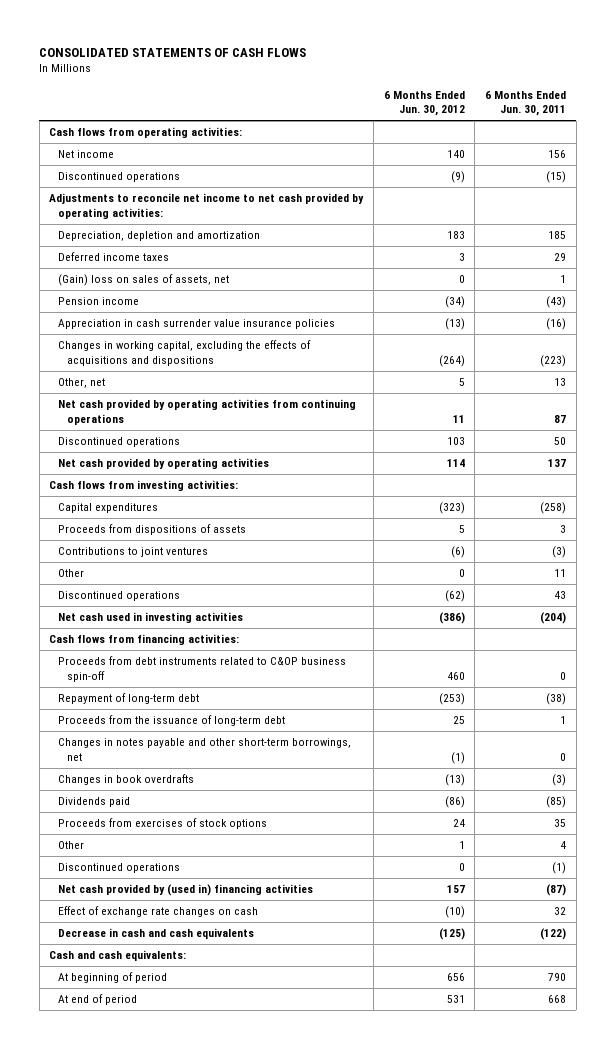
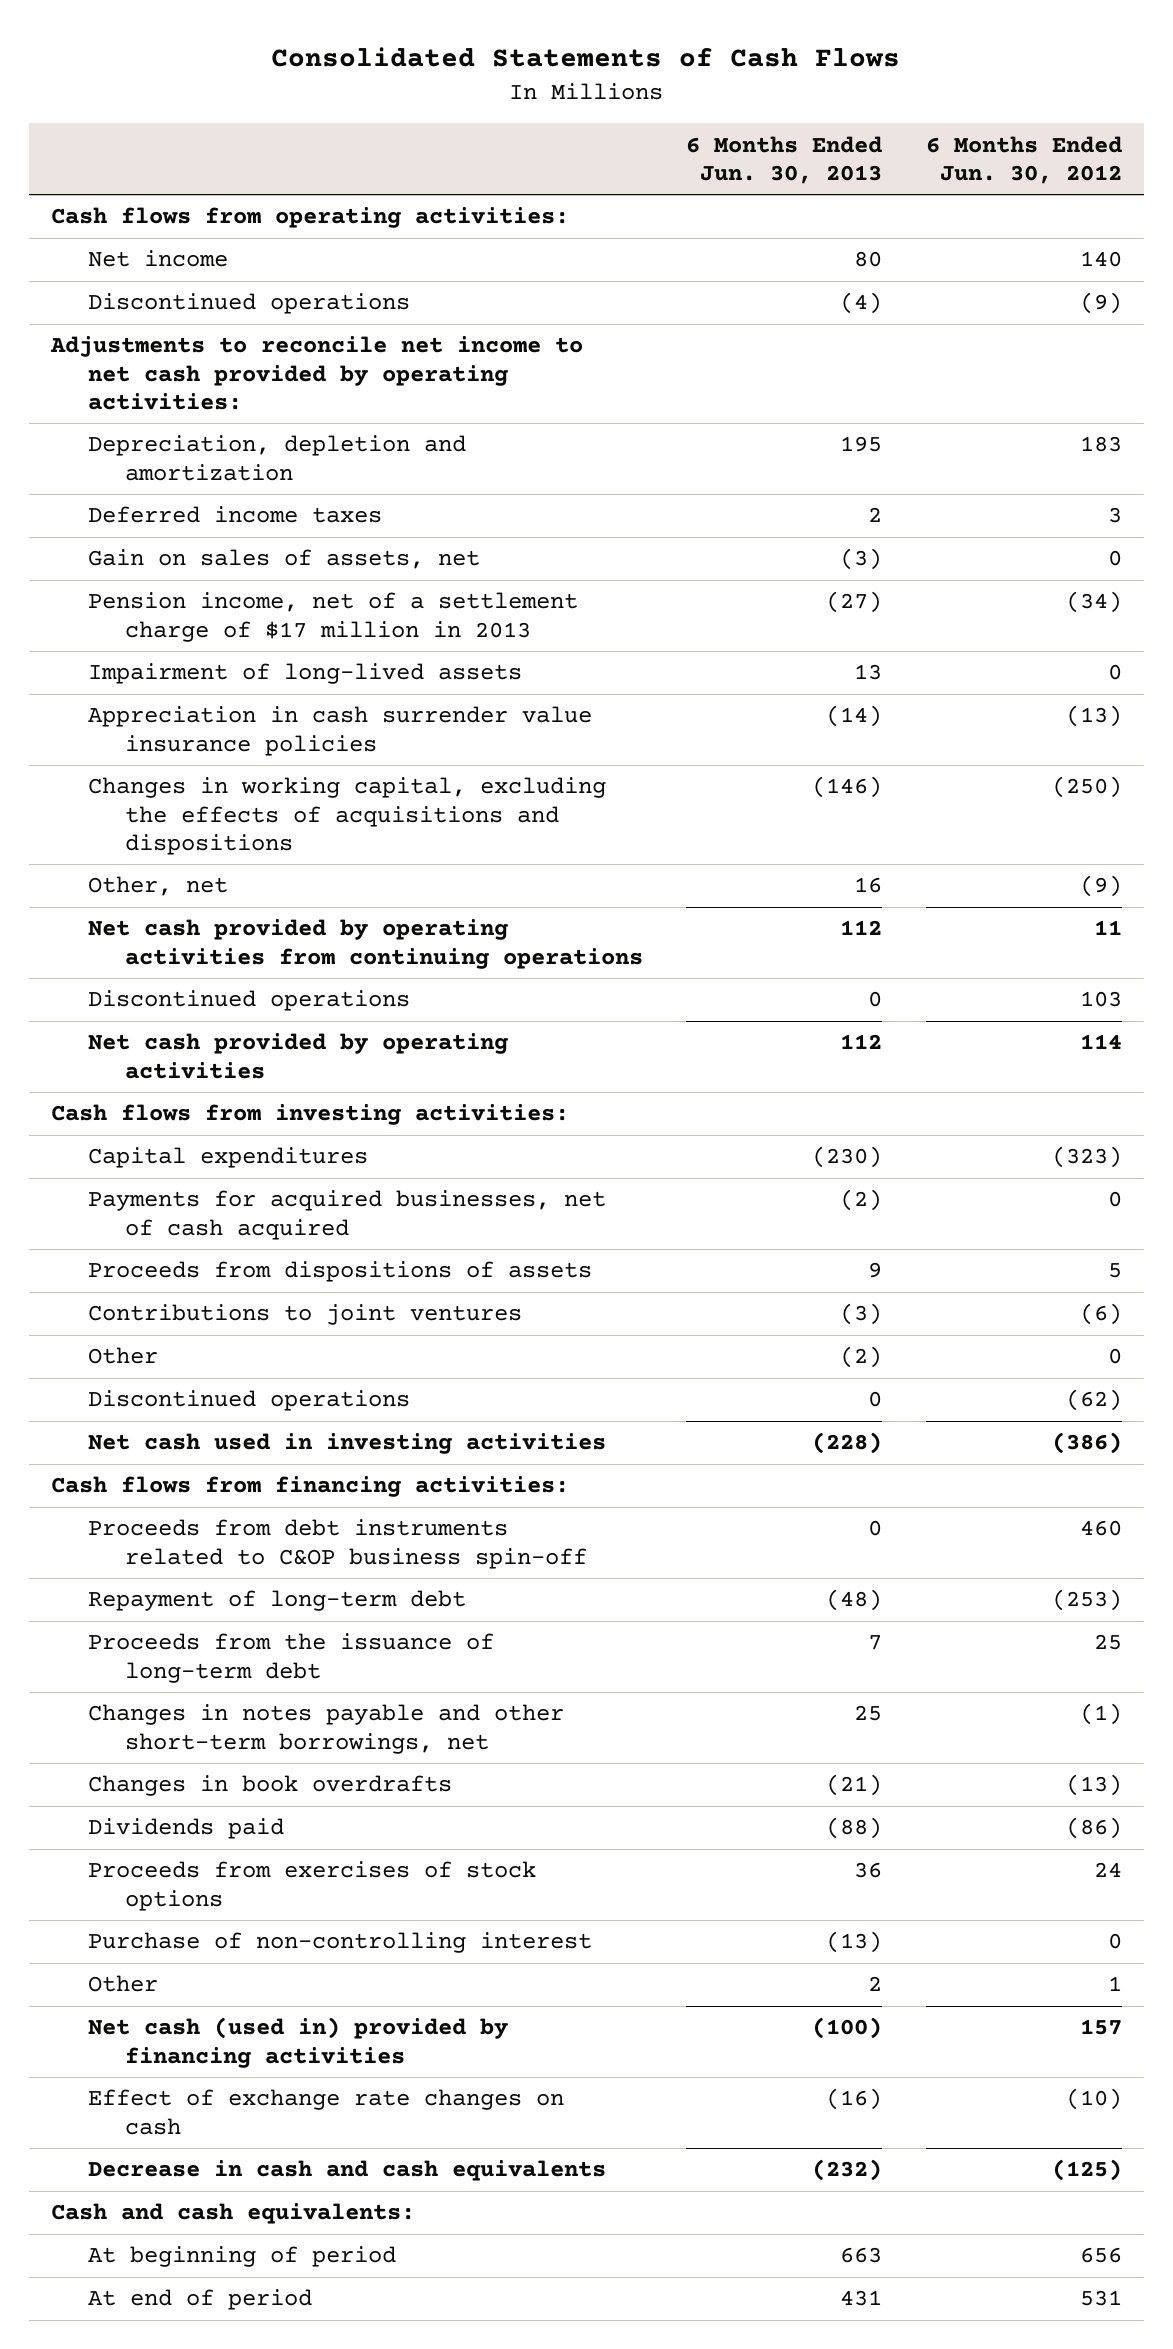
- CONSOLIDATED STATEMENTS OF CASH FLOWS
+ Consolidated Statements of Cash Flows
- | 6 Months Ended Jun. 30, 2012 | 6 Months Ended Jun. 30, 2011
+ | 6 Months Ended Jun. 30, 2013 | 6 Months Ended Jun. 30, 2012
- (Gain) loss on sales of assets, net | 0 | 1
- Pension income | (34) | (43)
+ Gain on sales of assets, net | (3) | 0
+ Pension income, net of a settlement charge of $17 million in 2013 | (27) | (34)
+ Impairment of long-lived assets | 13 | 0
- Changes in working capital, excluding the effects of acquisitions and dispositions | (264) | (223)
- Other, net | 5 | 13
+ Changes in working capital, excluding the effects of acquisitions and dispositions | (146) | (250)
+ Other, net | 16 | (9)
+ Payments for acquired businesses, net of cash acquired | (2) | 0
+ Purchase of non-controlling interest | (13) | 0
- Discontinued operations | 0 | (1)
- Net cash provided by (used in) financing activities | 157 | (87)
+ Net cash (used in) provided by financing activities | (100) | 157

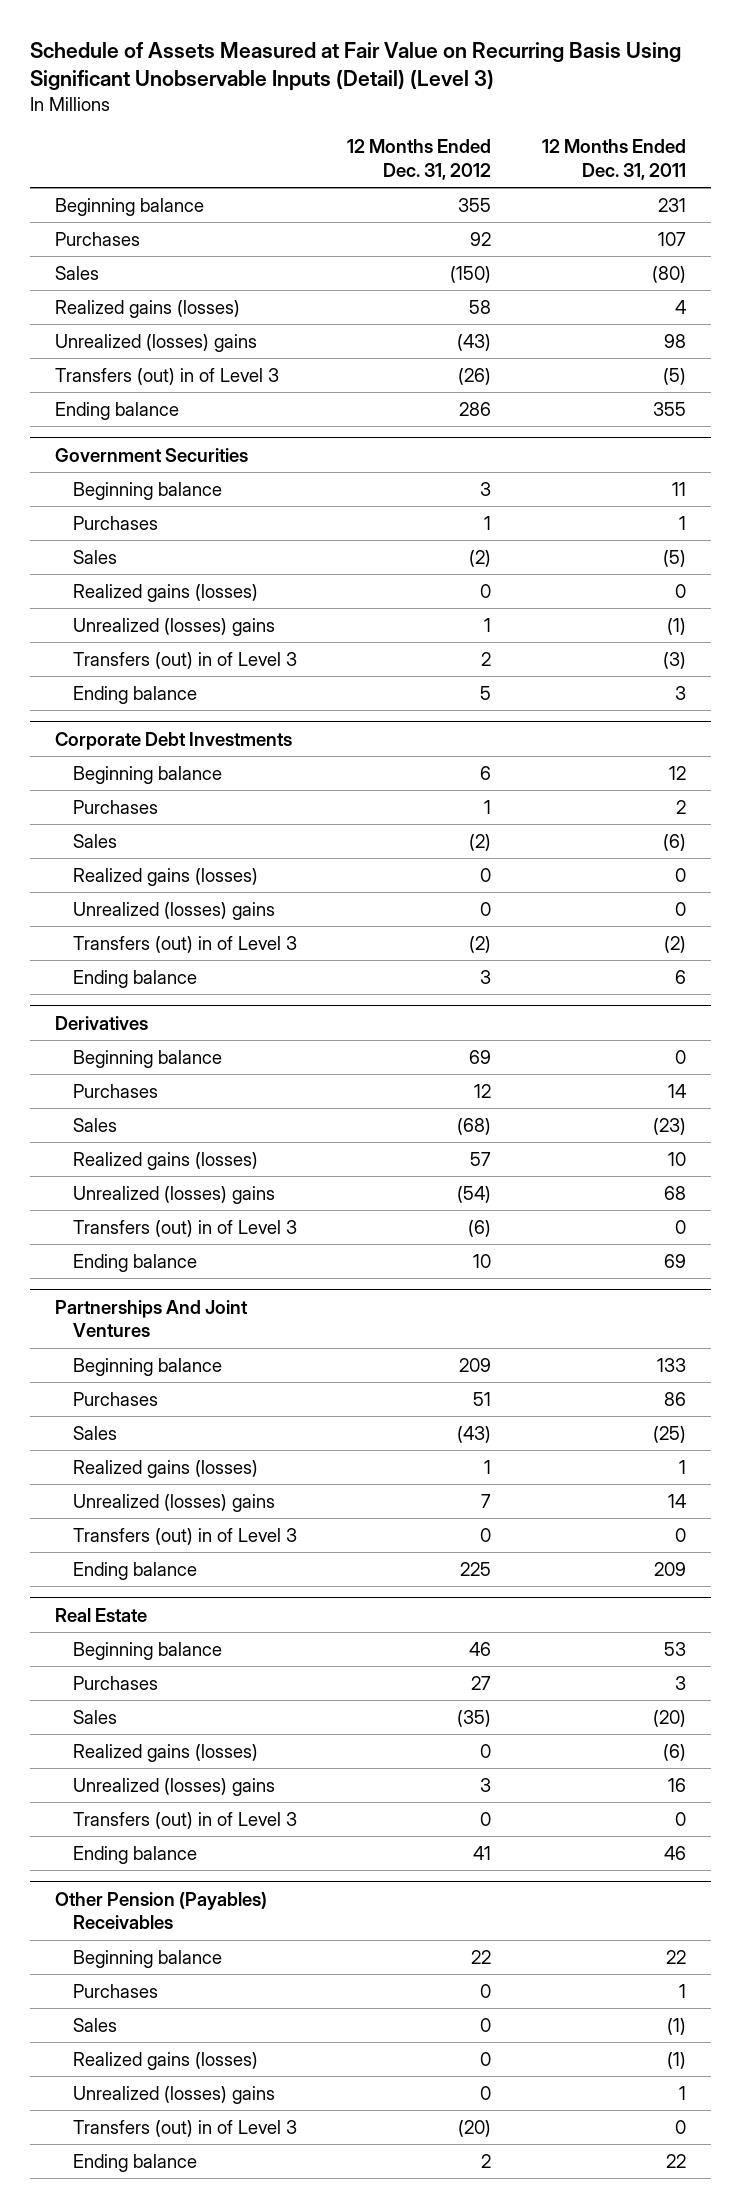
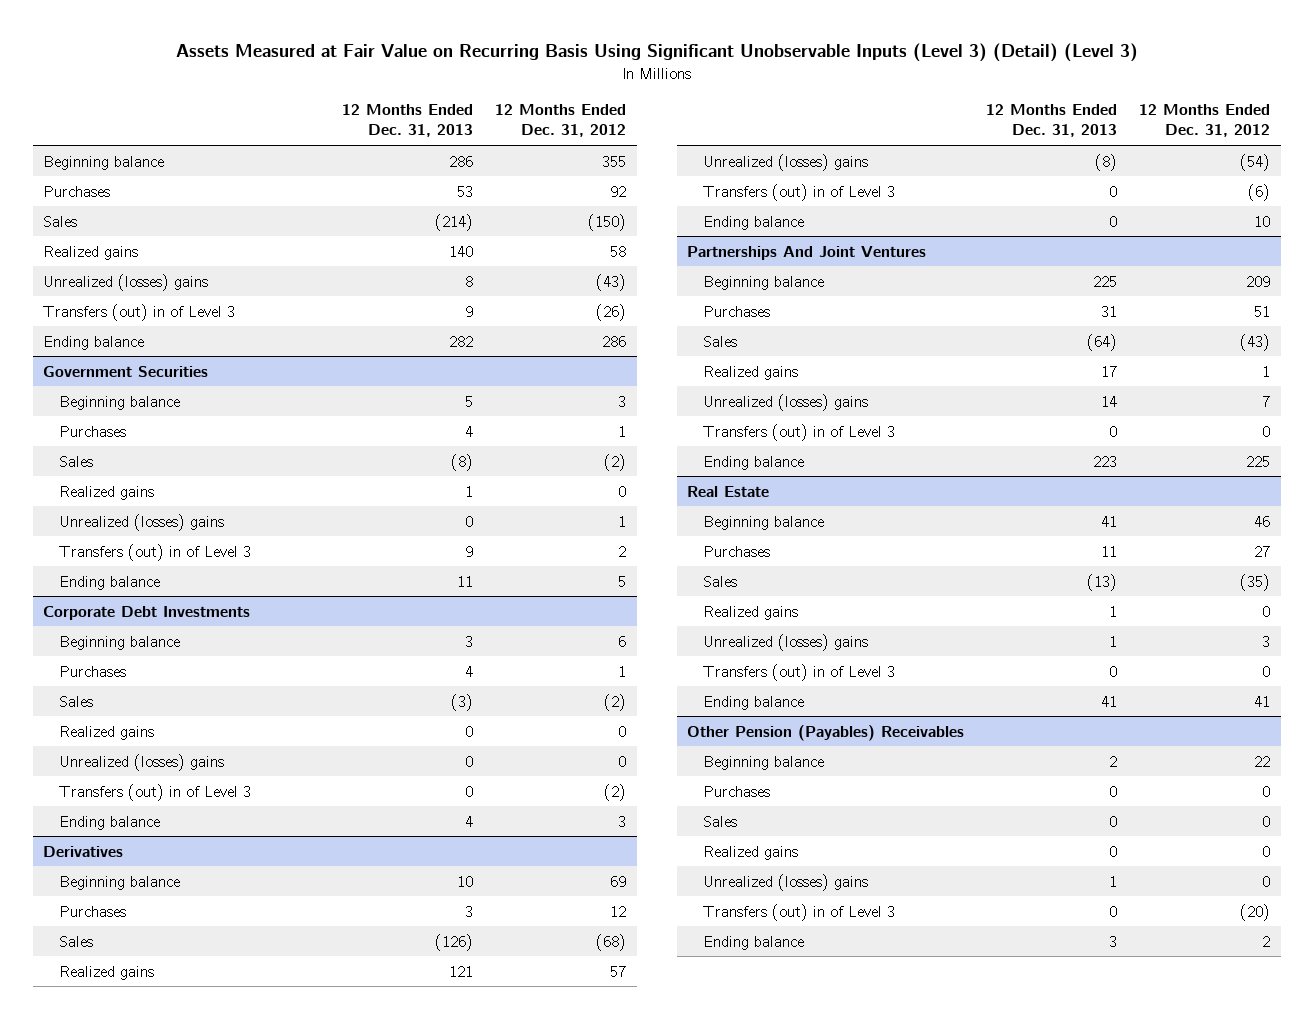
- Schedule of Assets Measured at Fair Value on Recurring Basis Using Significant Unobservable Inputs (Detail) (Level 3)
+ Assets Measured at Fair Value on Recurring Basis Using Significant Unobservable Inputs (Level 3) (Detail) (Level 3)
- | 12 Months Ended Dec. 31, 2012 | 12 Months Ended Dec. 31, 2011
+ | 12 Months Ended Dec. 31, 2013 | 12 Months Ended Dec. 31, 2012
- Realized gains (losses) | 58 | 4
+ Realized gains | 140 | 58
@ Government Securities
- Realized gains (losses) | 0 | 0
+ Realized gains | 1 | 0
@ Corporate Debt Investments
- Realized gains (losses) | 0 | 0
+ Realized gains | 0 | 0
@ Derivatives
- Realized gains (losses) | 57 | 10
+ Realized gains | 121 | 57
@ Partnerships And Joint Ventures
- Realized gains (losses) | 1 | 1
+ Realized gains | 17 | 1
@ Real Estate
- Realized gains (losses) | 0 | (6)
+ Realized gains | 1 | 0
@ Other Pension (Payables) Receivables
- Realized gains (losses) | 0 | (1)
+ Realized gains | 0 | 0

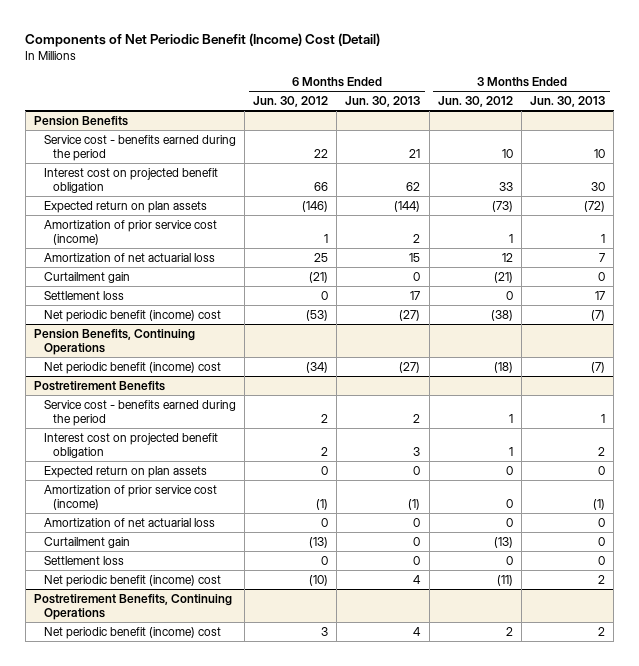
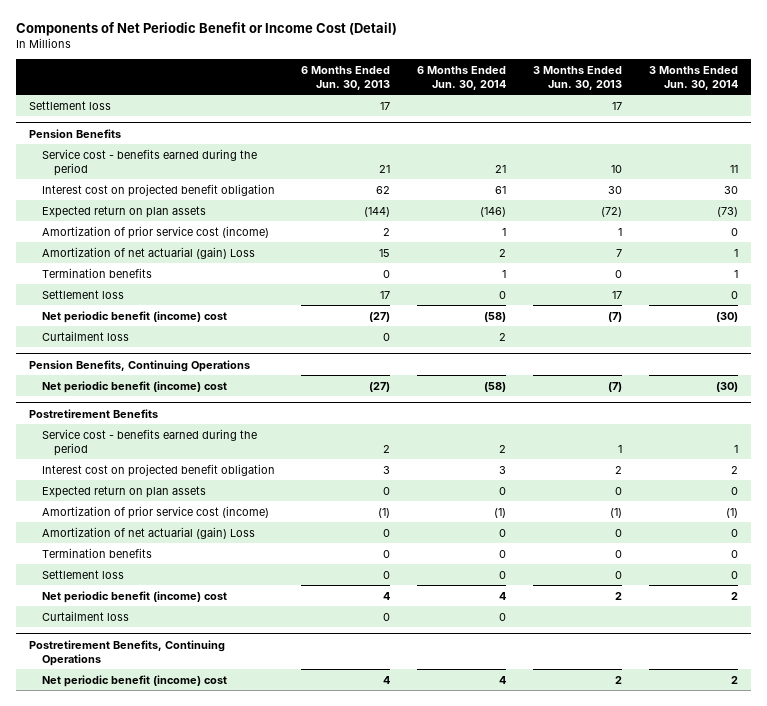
- Components of Net Periodic Benefit (Income) Cost (Detail)
+ Components of Net Periodic Benefit or Income Cost (Detail)
- | 6 Months Ended Jun. 30, 2012 | 6 Months Ended Jun. 30, 2013 | 3 Months Ended Jun. 30, 2012 | 3 Months Ended Jun. 30, 2013
+ | 6 Months Ended Jun. 30, 2013 | 6 Months Ended Jun. 30, 2014 | 3 Months Ended Jun. 30, 2013 | 3 Months Ended Jun. 30, 2014
+ Settlement loss | 17 | | 17 |
@ Pension Benefits
- Amortization of net actuarial loss | 25 | 15 | 12 | 7
- Curtailment gain | (21) | 0 | (21) | 0
+ Amortization of net actuarial (gain) Loss | 15 | 2 | 7 | 1
+ Termination benefits | 0 | 1 | 0 | 1
+ Curtailment loss | 0 | 2 | |
@ Postretirement Benefits
- Amortization of net actuarial loss | 0 | 0 | 0 | 0
- Curtailment gain | (13) | 0 | (13) | 0
+ Amortization of net actuarial (gain) Loss | 0 | 0 | 0 | 0
+ Termination benefits | 0 | 0 | 0 | 0
+ Curtailment loss | 0 | 0 | |

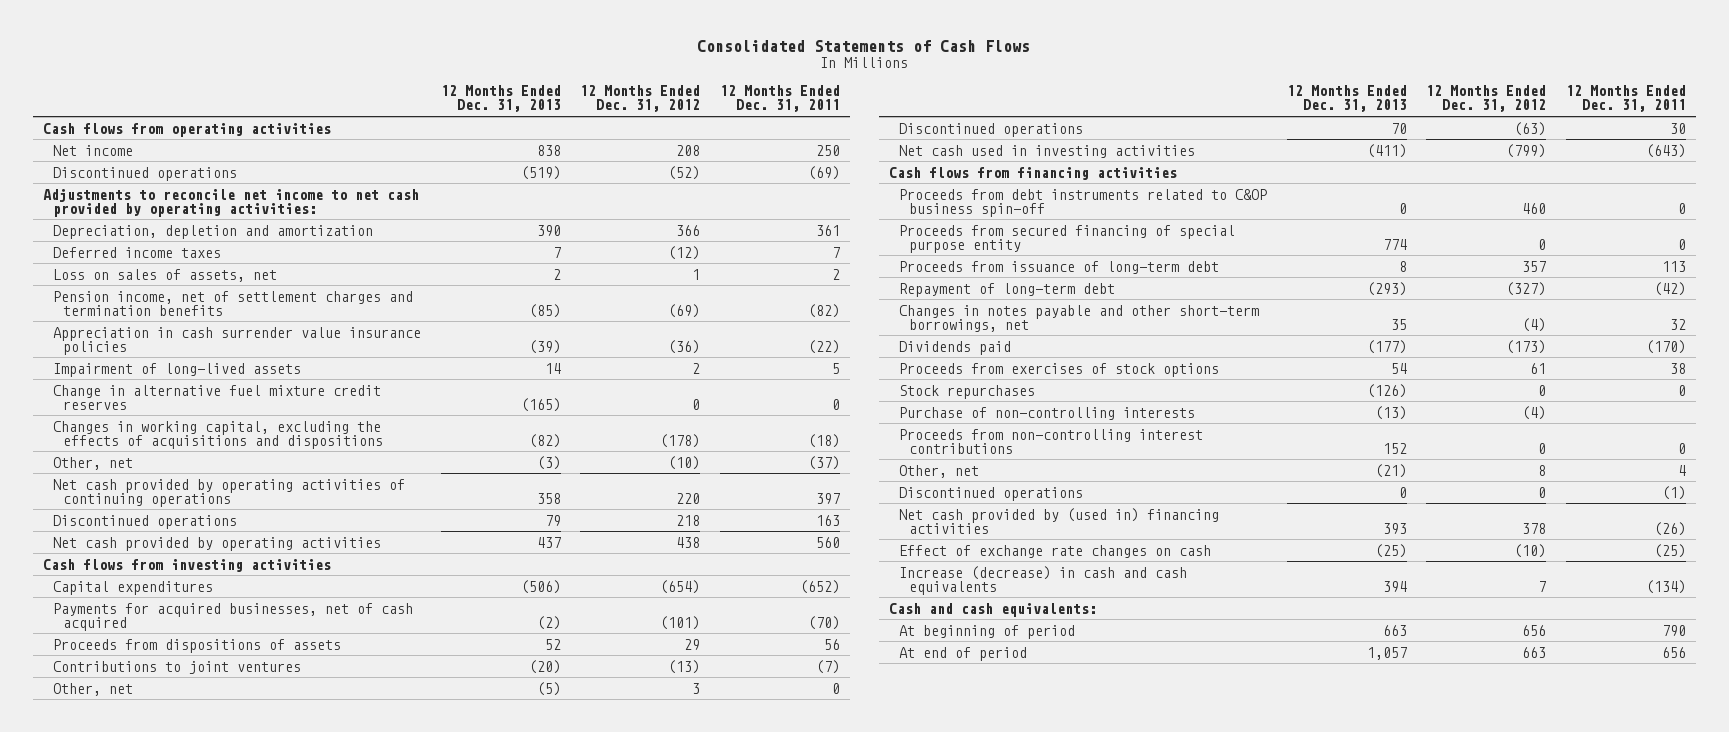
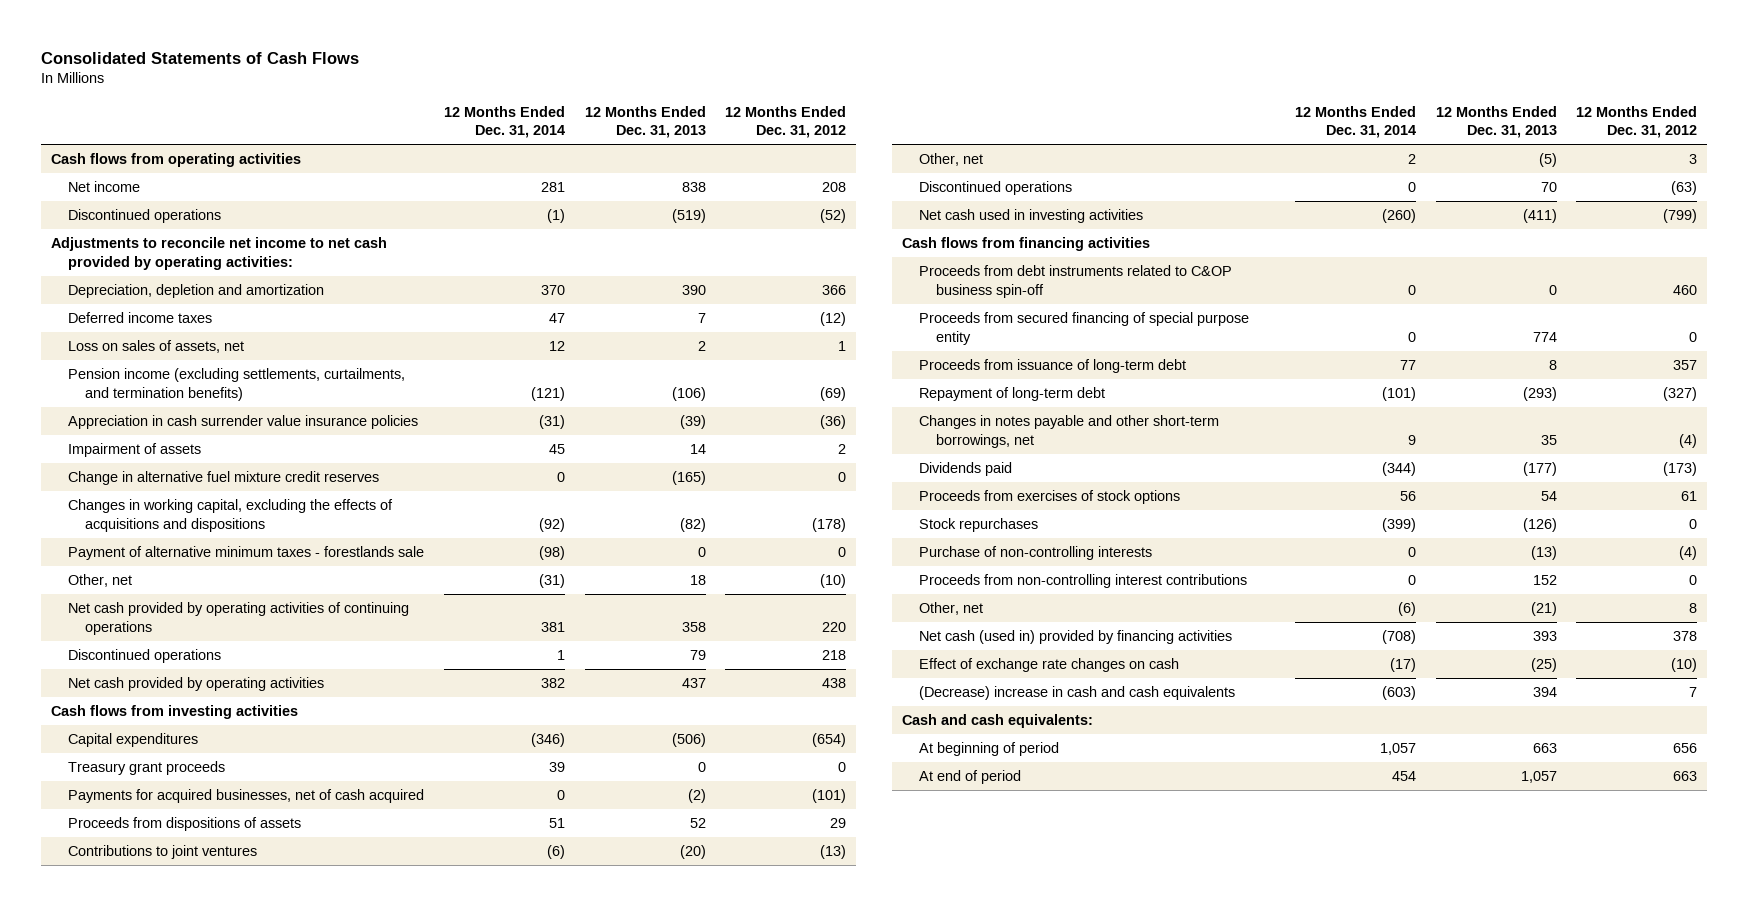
- | 12 Months Ended Dec. 31, 2013 | 12 Months Ended Dec. 31, 2012 | 12 Months Ended Dec. 31, 2011
+ | 12 Months Ended Dec. 31, 2014 | 12 Months Ended Dec. 31, 2013 | 12 Months Ended Dec. 31, 2012
- Pension income, net of settlement charges and termination benefits | (85) | (69) | (82)
+ Pension income (excluding settlements, curtailments, and termination benefits) | (121) | (106) | (69)
- Impairment of long-lived assets | 14 | 2 | 5
+ Impairment of assets | 45 | 14 | 2
- Other, net | (3) | (10) | (37)
+ Payment of alternative minimum taxes - forestlands sale | (98) | 0 | 0
+ Other, net | (31) | 18 | (10)
+ Treasury grant proceeds | 39 | 0 | 0
- Discontinued operations | 0 | 0 | (1)
- Net cash provided by (used in) financing activities | 393 | 378 | (26)
+ Net cash (used in) provided by financing activities | (708) | 393 | 378
- Increase (decrease) in cash and cash equivalents | 394 | 7 | (134)
+ (Decrease) increase in cash and cash equivalents | (603) | 394 | 7

